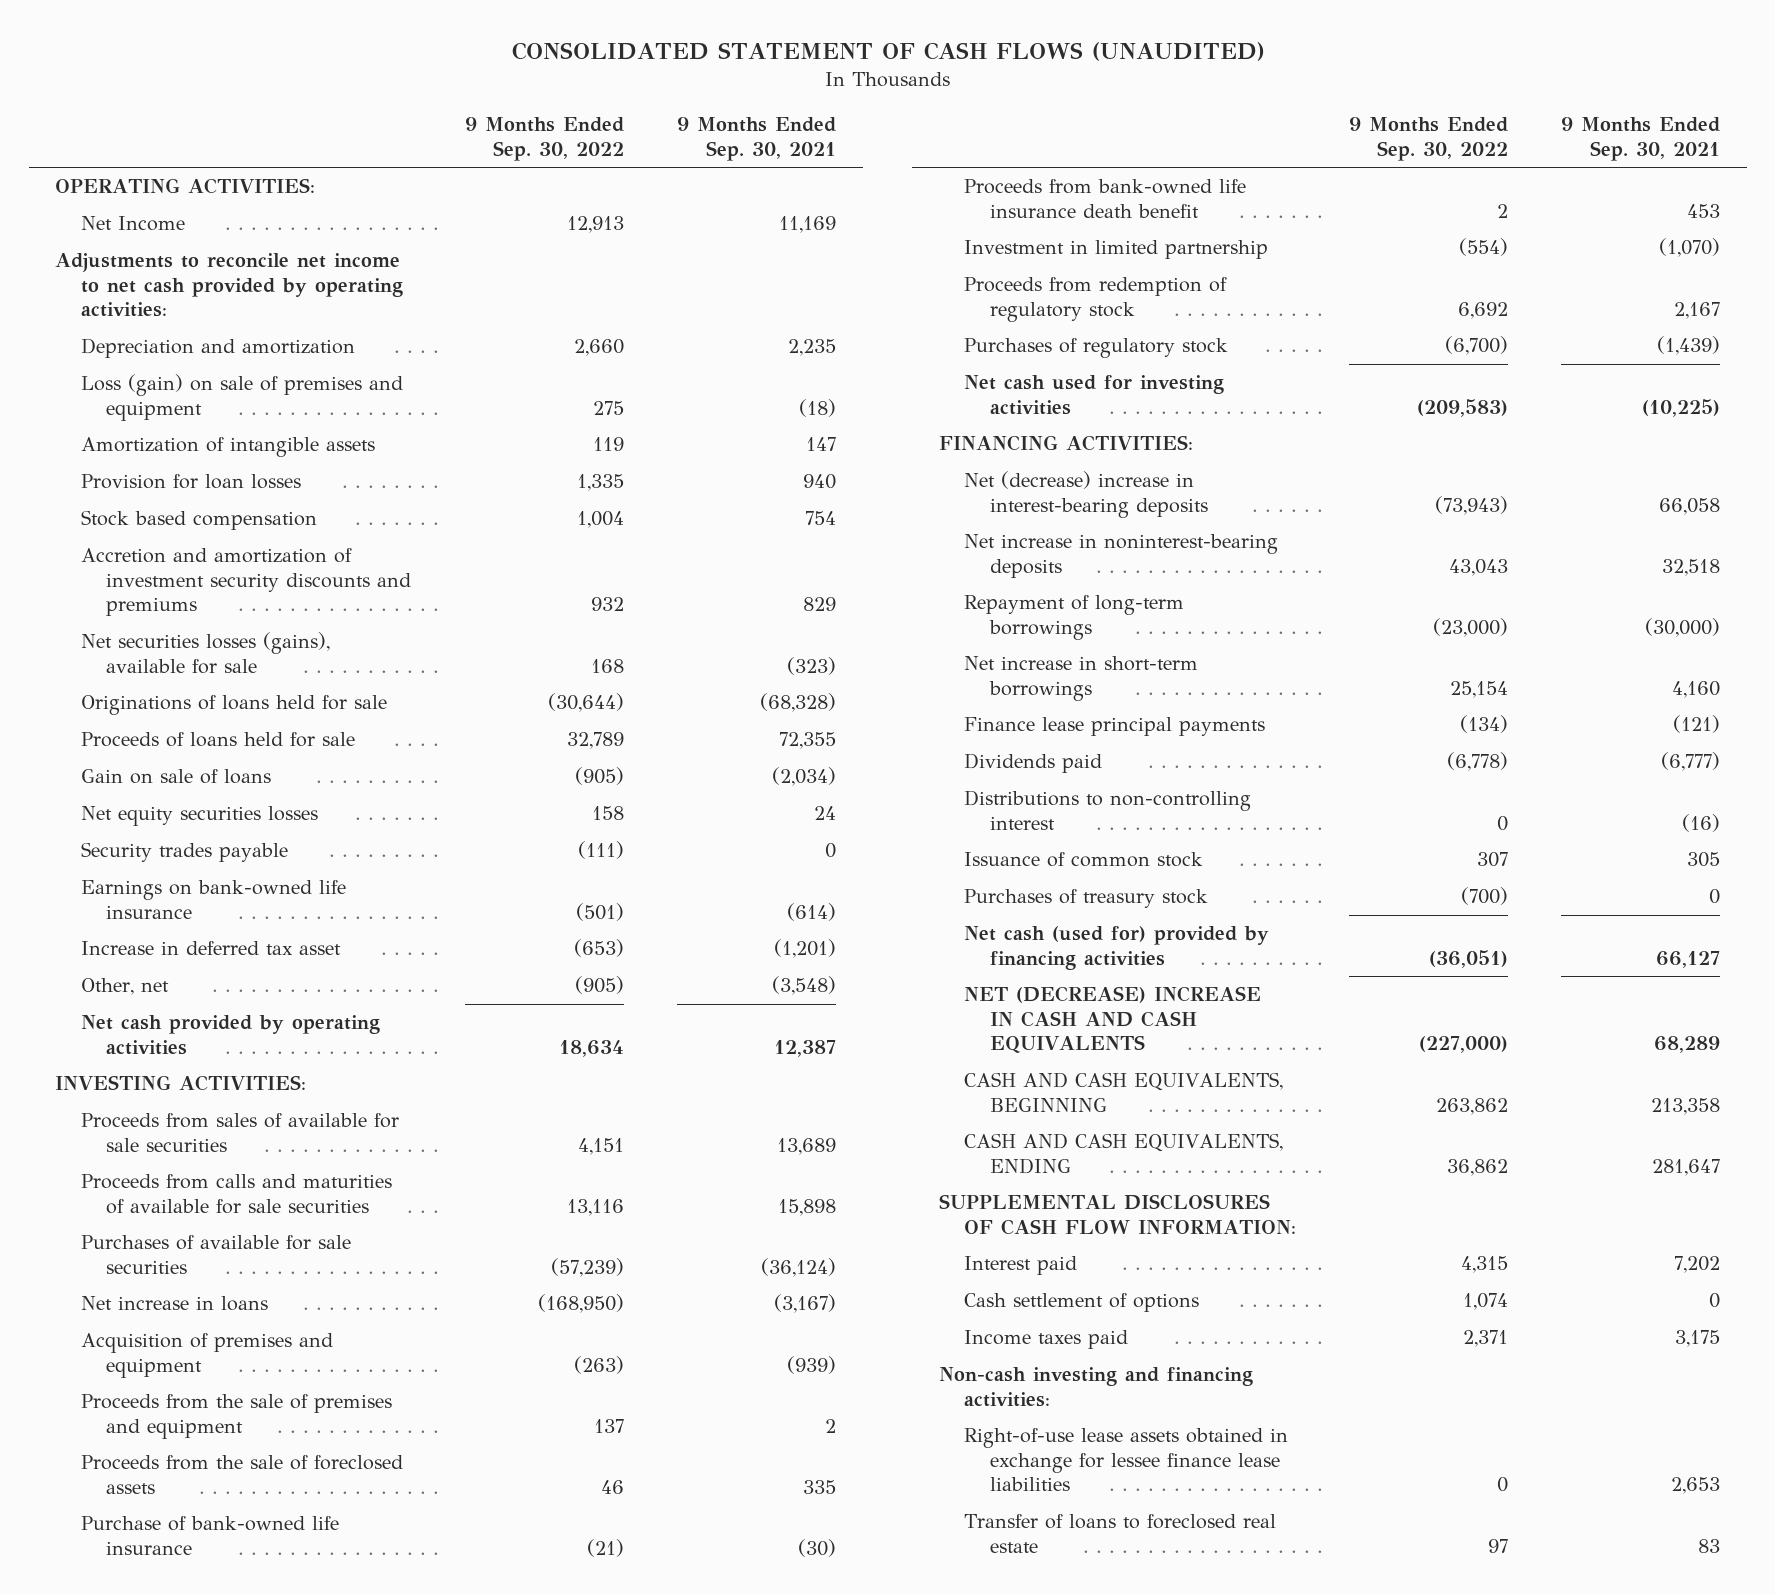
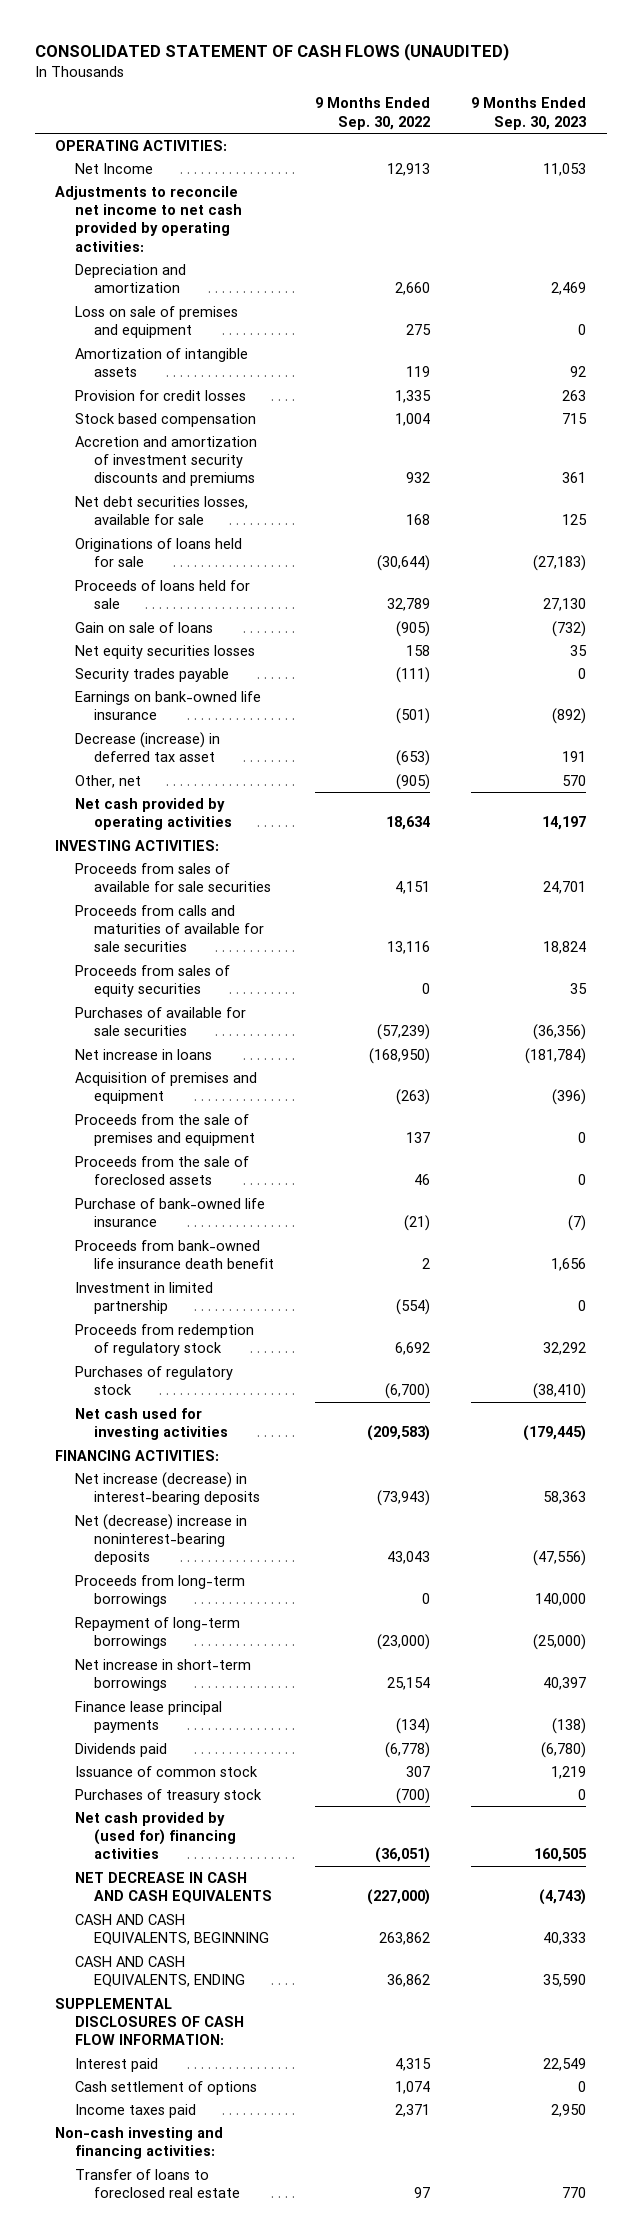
- | 9 Months Ended Sep. 30, 2022 | 9 Months Ended Sep. 30, 2021
+ | 9 Months Ended Sep. 30, 2022 | 9 Months Ended Sep. 30, 2023
- Loss (gain) on sale of premises and equipment | 275 | (18)
+ Loss on sale of premises and equipment | 275 | 0
- Provision for loan losses | 1,335 | 940
+ Provision for credit losses | 1,335 | 263
- Net securities losses (gains), available for sale | 168 | (323)
+ Net debt securities losses, available for sale | 168 | 125
- Increase in deferred tax asset | (653) | (1,201)
+ Decrease (increase) in deferred tax asset | (653) | 191
+ Proceeds from sales of equity securities | 0 | 35
- Net (decrease) increase in interest-bearing deposits | (73,943) | 66,058
- Net increase in noninterest-bearing deposits | 43,043 | 32,518
+ Net increase (decrease) in interest-bearing deposits | (73,943) | 58,363
+ Net (decrease) increase in noninterest-bearing deposits | 43,043 | (47,556)
+ Proceeds from long-term borrowings | 0 | 140,000
- Distributions to non-controlling interest | 0 | (16)
- Net cash (used for) provided by financing activities | (36,051) | 66,127
- NET (DECREASE) INCREASE IN CASH AND CASH EQUIVALENTS | (227,000) | 68,289
+ Net cash provided by (used for) financing activities | (36,051) | 160,505
+ NET DECREASE IN CASH AND CASH EQUIVALENTS | (227,000) | (4,743)
- Right-of-use lease assets obtained in exchange for lessee finance lease liabilities | 0 | 2,653

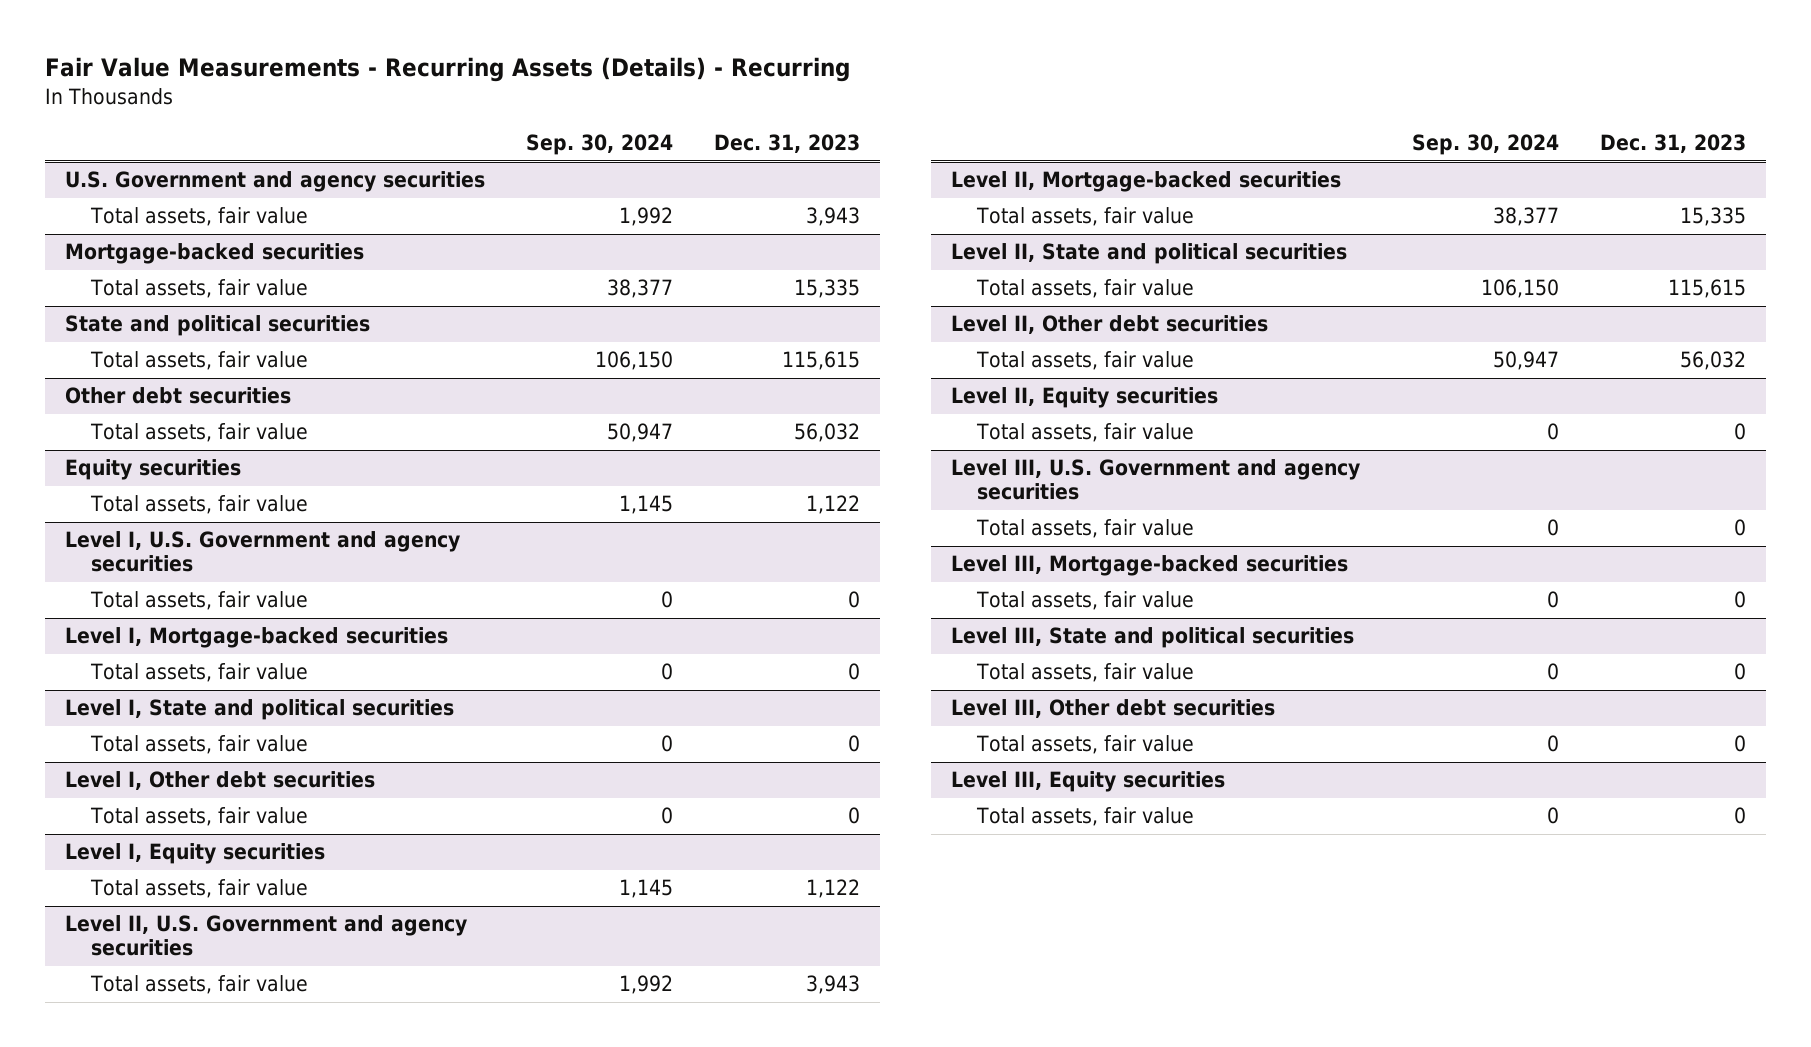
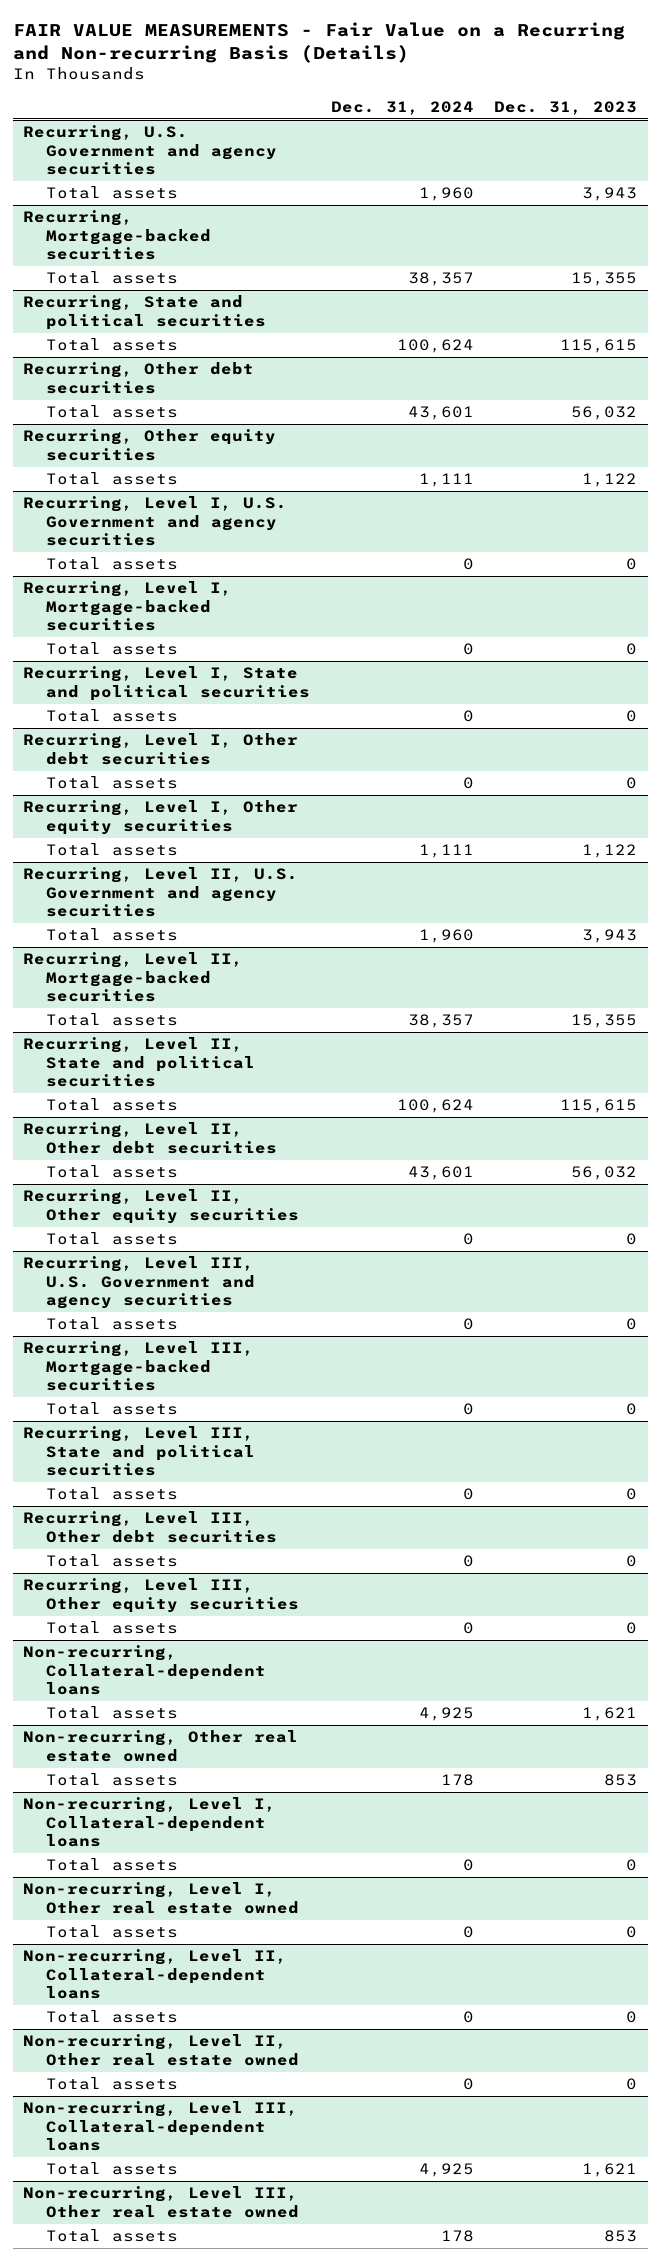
- Fair Value Measurements - Recurring Assets (Details) - Recurring
+ FAIR VALUE MEASUREMENTS - Fair Value on a Recurring and Non-recurring Basis (Details)
- | Sep. 30, 2024 | Dec. 31, 2023
+ | Dec. 31, 2024 | Dec. 31, 2023
- U.S. Government and agency securities
- Total assets, fair value | 1,992 | 3,943
- Mortgage-backed securities
- Total assets, fair value | 38,377 | 15,335
- State and political securities
- Total assets, fair value | 106,150 | 115,615
- Other debt securities
- Total assets, fair value | 50,947 | 56,032
- Equity securities
- Total assets, fair value | 1,145 | 1,122
- Level I, U.S. Government and agency securities
- Total assets, fair value | 0 | 0
- Level I, Mortgage-backed securities
- Total assets, fair value | 0 | 0
- Level I, State and political securities
- Total assets, fair value | 0 | 0
- Level I, Other debt securities
- Total assets, fair value | 0 | 0
- Level I, Equity securities
- Total assets, fair value | 1,145 | 1,122
- Level II, U.S. Government and agency securities
- Total assets, fair value | 1,992 | 3,943
- Level II, Mortgage-backed securities
- Total assets, fair value | 38,377 | 15,335
- Level II, State and political securities
- Total assets, fair value | 106,150 | 115,615
- Level II, Other debt securities
- Total assets, fair value | 50,947 | 56,032
- Level II, Equity securities
- Total assets, fair value | 0 | 0
- Level III, U.S. Government and agency securities
- Total assets, fair value | 0 | 0
- Level III, Mortgage-backed securities
- Total assets, fair value | 0 | 0
- Level III, State and political securities
- Total assets, fair value | 0 | 0
- Level III, Other debt securities
- Total assets, fair value | 0 | 0
- Level III, Equity securities
- Total assets, fair value | 0 | 0
+ Recurring, U.S. Government and agency securities
+ Total assets | 1,960 | 3,943
+ Recurring, Mortgage-backed securities
+ Total assets | 38,357 | 15,355
+ Recurring, State and political securities
+ Total assets | 100,624 | 115,615
+ Recurring, Other debt securities
+ Total assets | 43,601 | 56,032
+ Recurring, Other equity securities
+ Total assets | 1,111 | 1,122
+ Recurring, Level I, U.S. Government and agency securities
+ Total assets | 0 | 0
+ Recurring, Level I, Mortgage-backed securities
+ Total assets | 0 | 0
+ Recurring, Level I, State and political securities
+ Total assets | 0 | 0
+ Recurring, Level I, Other debt securities
+ Total assets | 0 | 0
+ Recurring, Level I, Other equity securities
+ Total assets | 1,111 | 1,122
+ Recurring, Level II, U.S. Government and agency securities
+ Total assets | 1,960 | 3,943
+ Recurring, Level II, Mortgage-backed securities
+ Total assets | 38,357 | 15,355
+ Recurring, Level II, State and political securities
+ Total assets | 100,624 | 115,615
+ Recurring, Level II, Other debt securities
+ Total assets | 43,601 | 56,032
+ Recurring, Level II, Other equity securities
+ Total assets | 0 | 0
+ Recurring, Level III, U.S. Government and agency securities
+ Total assets | 0 | 0
+ Recurring, Level III, Mortgage-backed securities
+ Total assets | 0 | 0
+ Recurring, Level III, State and political securities
+ Total assets | 0 | 0
+ Recurring, Level III, Other debt securities
+ Total assets | 0 | 0
+ Recurring, Level III, Other equity securities
+ Total assets | 0 | 0
+ Non-recurring, Collateral-dependent loans
+ Total assets | 4,925 | 1,621
+ Non-recurring, Other real estate owned
+ Total assets | 178 | 853
+ Non-recurring, Level I, Collateral-dependent loans
+ Total assets | 0 | 0
+ Non-recurring, Level I, Other real estate owned
+ Total assets | 0 | 0
+ Non-recurring, Level II, Collateral-dependent loans
+ Total assets | 0 | 0
+ Non-recurring, Level II, Other real estate owned
+ Total assets | 0 | 0
+ Non-recurring, Level III, Collateral-dependent loans
+ Total assets | 4,925 | 1,621
+ Non-recurring, Level III, Other real estate owned
+ Total assets | 178 | 853

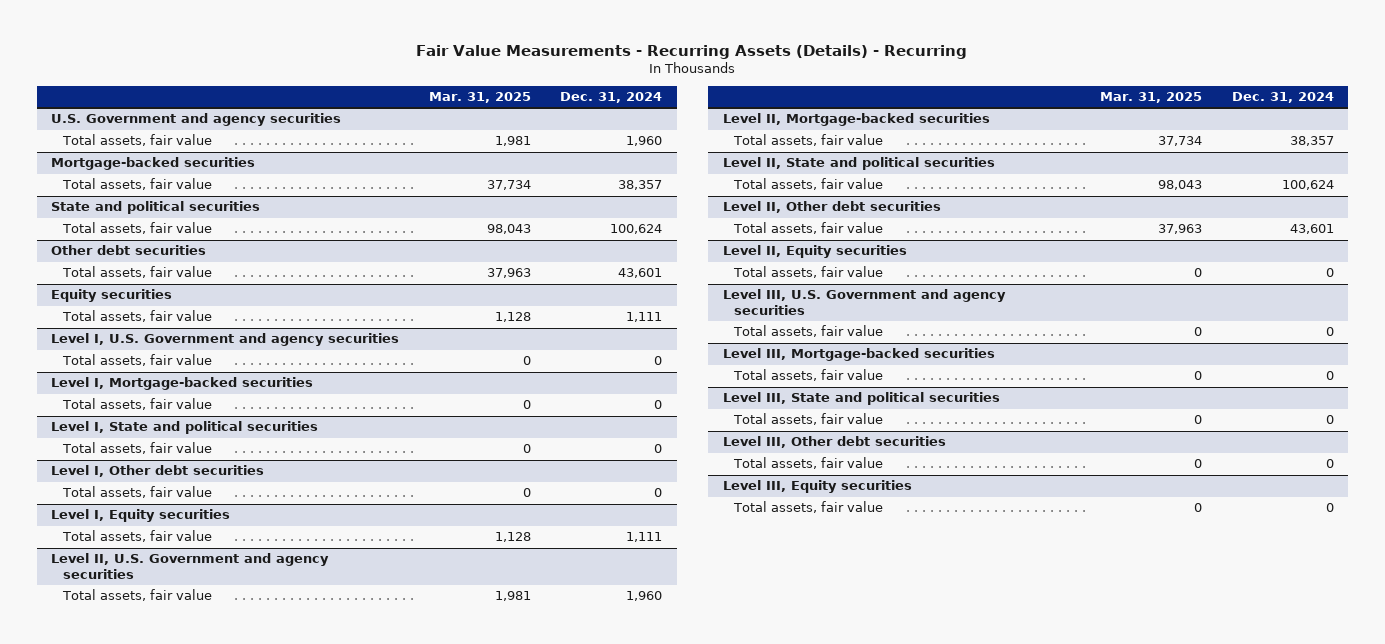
- FAIR VALUE MEASUREMENTS - Fair Value on a Recurring and Non-recurring Basis (Details)
+ Fair Value Measurements - Recurring Assets (Details) - Recurring
- | Dec. 31, 2024 | Dec. 31, 2023
+ | Mar. 31, 2025 | Dec. 31, 2024
- Recurring, U.S. Government and agency securities
- Total assets | 1,960 | 3,943
- Recurring, Mortgage-backed securities
- Total assets | 38,357 | 15,355
- Recurring, State and political securities
- Total assets | 100,624 | 115,615
- Recurring, Other debt securities
- Total assets | 43,601 | 56,032
- Recurring, Other equity securities
- Total assets | 1,111 | 1,122
- Recurring, Level I, U.S. Government and agency securities
- Total assets | 0 | 0
- Recurring, Level I, Mortgage-backed securities
- Total assets | 0 | 0
- Recurring, Level I, State and political securities
- Total assets | 0 | 0
- Recurring, Level I, Other debt securities
- Total assets | 0 | 0
- Recurring, Level I, Other equity securities
- Total assets | 1,111 | 1,122
- Recurring, Level II, U.S. Government and agency securities
- Total assets | 1,960 | 3,943
- Recurring, Level II, Mortgage-backed securities
- Total assets | 38,357 | 15,355
- Recurring, Level II, State and political securities
- Total assets | 100,624 | 115,615
- Recurring, Level II, Other debt securities
- Total assets | 43,601 | 56,032
- Recurring, Level II, Other equity securities
- Total assets | 0 | 0
- Recurring, Level III, U.S. Government and agency securities
- Total assets | 0 | 0
- Recurring, Level III, Mortgage-backed securities
- Total assets | 0 | 0
- Recurring, Level III, State and political securities
- Total assets | 0 | 0
- Recurring, Level III, Other debt securities
- Total assets | 0 | 0
- Recurring, Level III, Other equity securities
- Total assets | 0 | 0
- Non-recurring, Collateral-dependent loans
- Total assets | 4,925 | 1,621
- Non-recurring, Other real estate owned
- Total assets | 178 | 853
- Non-recurring, Level I, Collateral-dependent loans
- Total assets | 0 | 0
- Non-recurring, Level I, Other real estate owned
- Total assets | 0 | 0
- Non-recurring, Level II, Collateral-dependent loans
- Total assets | 0 | 0
- Non-recurring, Level II, Other real estate owned
- Total assets | 0 | 0
- Non-recurring, Level III, Collateral-dependent loans
- Total assets | 4,925 | 1,621
- Non-recurring, Level III, Other real estate owned
- Total assets | 178 | 853
+ U.S. Government and agency securities
+ Total assets, fair value | 1,981 | 1,960
+ Mortgage-backed securities
+ Total assets, fair value | 37,734 | 38,357
+ State and political securities
+ Total assets, fair value | 98,043 | 100,624
+ Other debt securities
+ Total assets, fair value | 37,963 | 43,601
+ Equity securities
+ Total assets, fair value | 1,128 | 1,111
+ Level I, U.S. Government and agency securities
+ Total assets, fair value | 0 | 0
+ Level I, Mortgage-backed securities
+ Total assets, fair value | 0 | 0
+ Level I, State and political securities
+ Total assets, fair value | 0 | 0
+ Level I, Other debt securities
+ Total assets, fair value | 0 | 0
+ Level I, Equity securities
+ Total assets, fair value | 1,128 | 1,111
+ Level II, U.S. Government and agency securities
+ Total assets, fair value | 1,981 | 1,960
+ Level II, Mortgage-backed securities
+ Total assets, fair value | 37,734 | 38,357
+ Level II, State and political securities
+ Total assets, fair value | 98,043 | 100,624
+ Level II, Other debt securities
+ Total assets, fair value | 37,963 | 43,601
+ Level II, Equity securities
+ Total assets, fair value | 0 | 0
+ Level III, U.S. Government and agency securities
+ Total assets, fair value | 0 | 0
+ Level III, Mortgage-backed securities
+ Total assets, fair value | 0 | 0
+ Level III, State and political securities
+ Total assets, fair value | 0 | 0
+ Level III, Other debt securities
+ Total assets, fair value | 0 | 0
+ Level III, Equity securities
+ Total assets, fair value | 0 | 0

